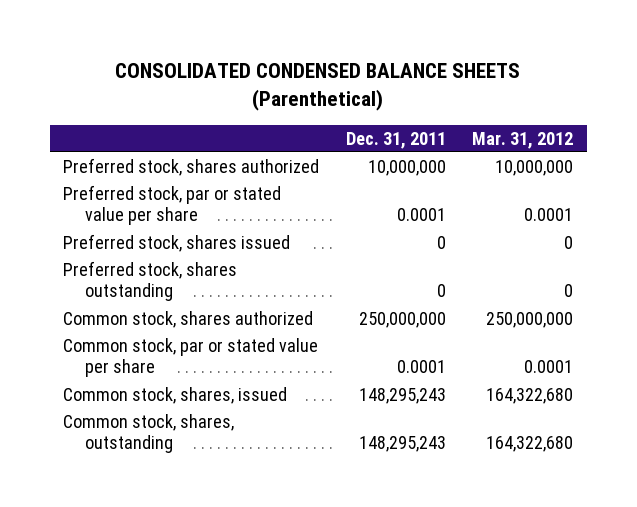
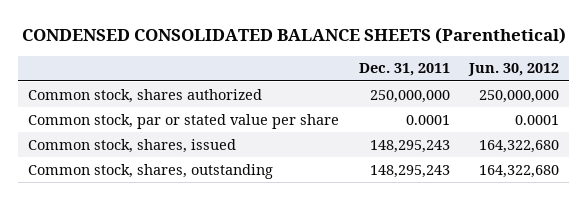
- CONSOLIDATED CONDENSED BALANCE SHEETS (Parenthetical)
+ CONDENSED CONSOLIDATED BALANCE SHEETS (Parenthetical)
- | Dec. 31, 2011 | Mar. 31, 2012
+ | Dec. 31, 2011 | Jun. 30, 2012
- Preferred stock, shares authorized | 10,000,000 | 10,000,000
- Preferred stock, par or stated value per share | 0.0001 | 0.0001
- Preferred stock, shares issued | 0 | 0
- Preferred stock, shares outstanding | 0 | 0

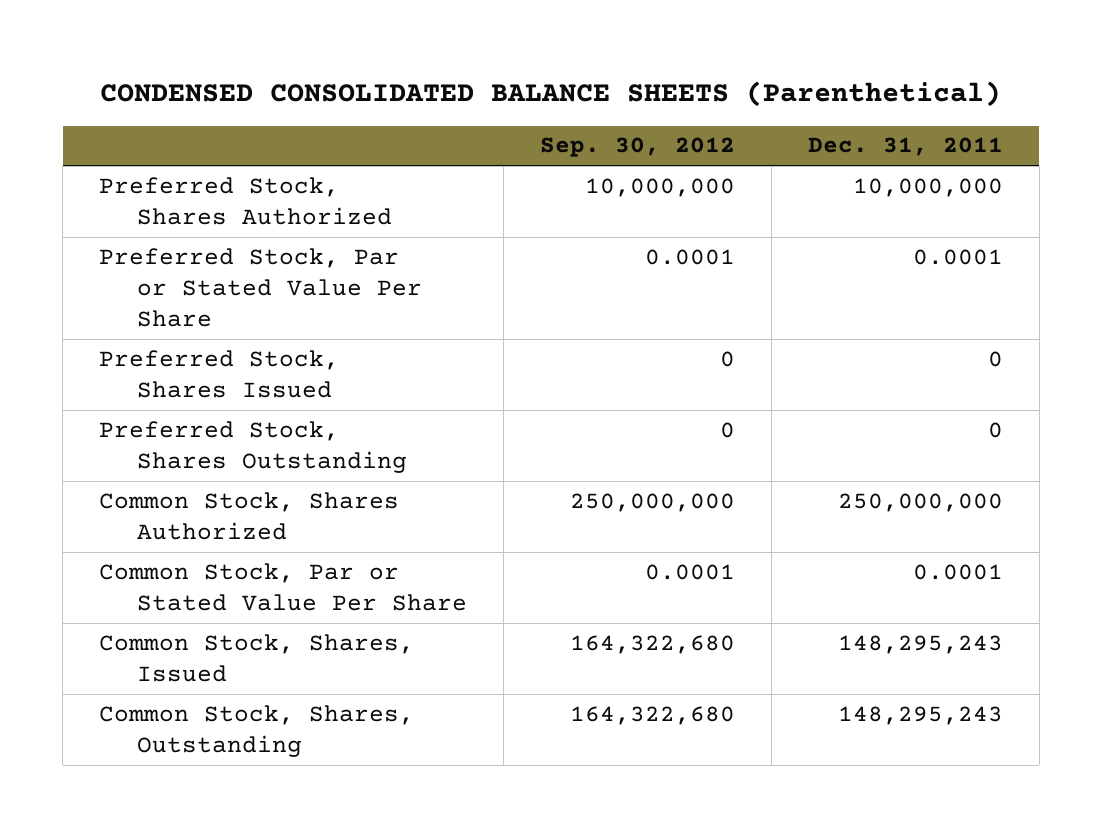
- | Dec. 31, 2011 | Jun. 30, 2012
+ | Sep. 30, 2012 | Dec. 31, 2011
- Common stock, shares authorized | 250,000,000 | 250,000,000
- Common stock, par or stated value per share | 0.0001 | 0.0001
- Common stock, shares, issued | 148,295,243 | 164,322,680
- Common stock, shares, outstanding | 148,295,243 | 164,322,680
+ Preferred Stock, Shares Authorized | 10,000,000 | 10,000,000
+ Preferred Stock, Par or Stated Value Per Share | 0.0001 | 0.0001
+ Preferred Stock, Shares Issued | 0 | 0
+ Preferred Stock, Shares Outstanding | 0 | 0
+ Common Stock, Shares Authorized | 250,000,000 | 250,000,000
+ Common Stock, Par or Stated Value Per Share | 0.0001 | 0.0001
+ Common Stock, Shares, Issued | 164,322,680 | 148,295,243
+ Common Stock, Shares, Outstanding | 164,322,680 | 148,295,243

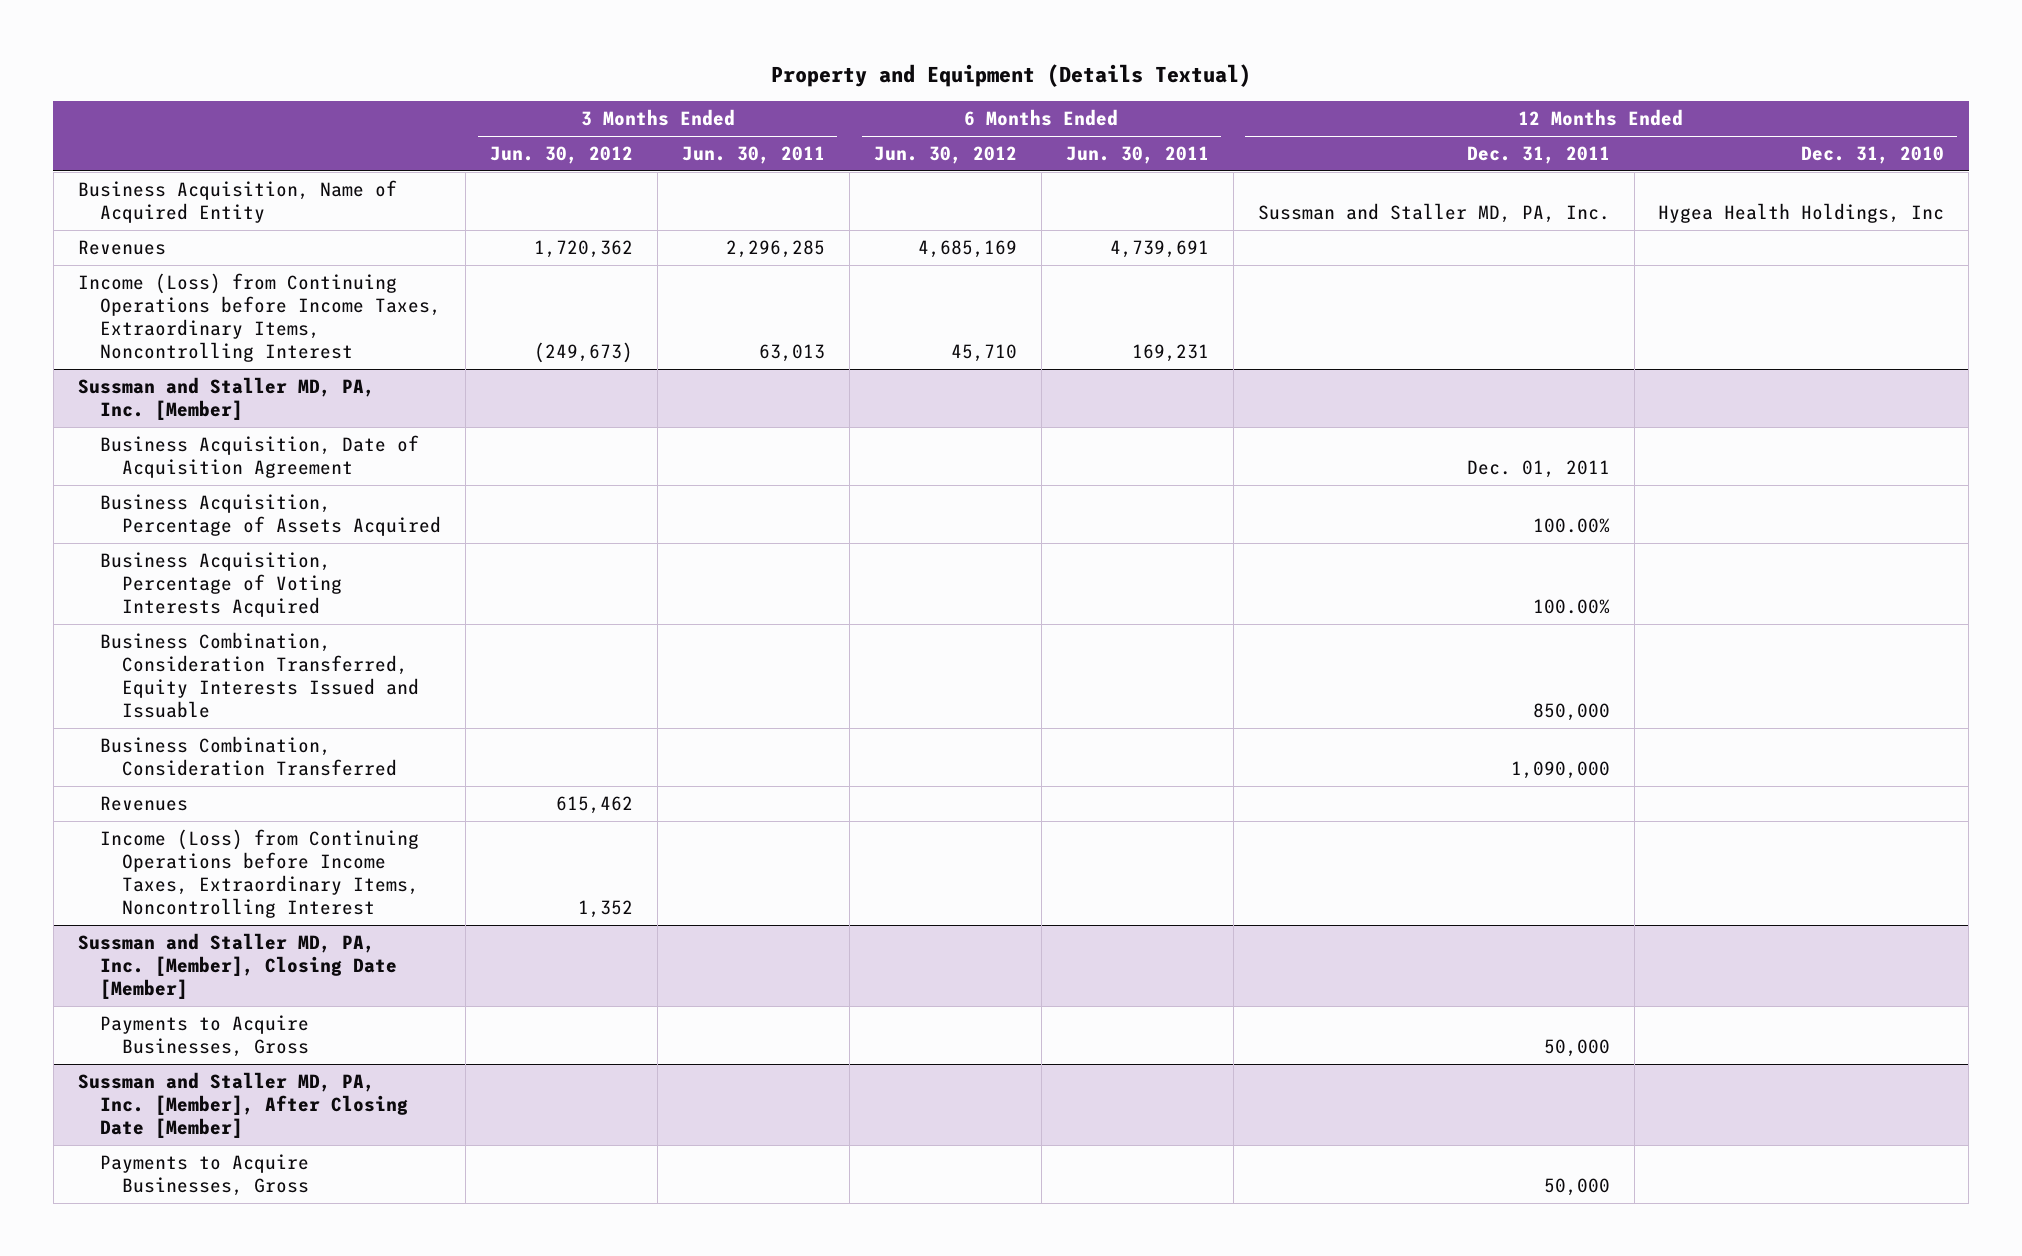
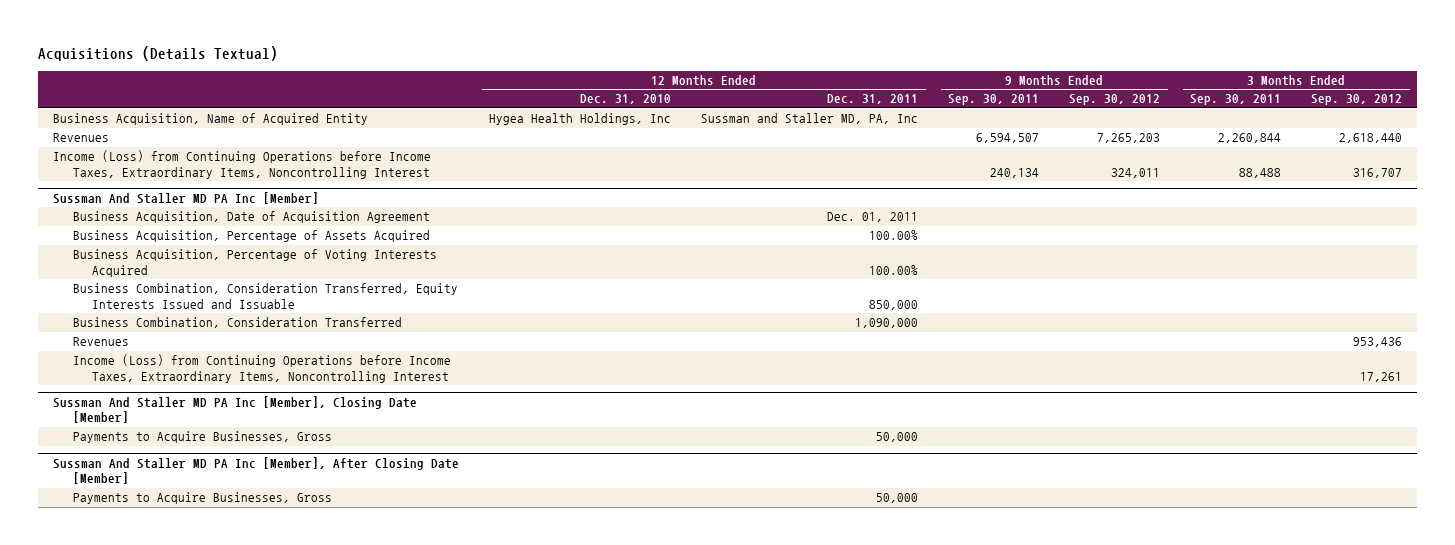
- Property and Equipment (Details Textual)
+ Acquisitions (Details Textual)
- | 3 Months Ended Jun. 30, 2012 | 3 Months Ended Jun. 30, 2011 | 6 Months Ended Jun. 30, 2012 | 6 Months Ended Jun. 30, 2011 | 12 Months Ended Dec. 31, 2011 | 12 Months Ended Dec. 31, 2010
+ | 12 Months Ended Dec. 31, 2010 | 12 Months Ended Dec. 31, 2011 | 9 Months Ended Sep. 30, 2011 | 9 Months Ended Sep. 30, 2012 | 3 Months Ended Sep. 30, 2011 | 3 Months Ended Sep. 30, 2012
- Business Acquisition, Name of Acquired Entity | | | | | Sussman and Staller MD, PA, Inc. | Hygea Health Holdings, Inc
+ Business Acquisition, Name of Acquired Entity | Hygea Health Holdings, Inc | Sussman and Staller MD, PA, Inc | | | |
- Sussman and Staller MD, PA, Inc. [Member]
+ Sussman And Staller MD PA Inc [Member]
- Sussman and Staller MD, PA, Inc. [Member], Closing Date [Member]
+ Sussman And Staller MD PA Inc [Member], Closing Date [Member]
- Sussman and Staller MD, PA, Inc. [Member], After Closing Date [Member]
+ Sussman And Staller MD PA Inc [Member], After Closing Date [Member]

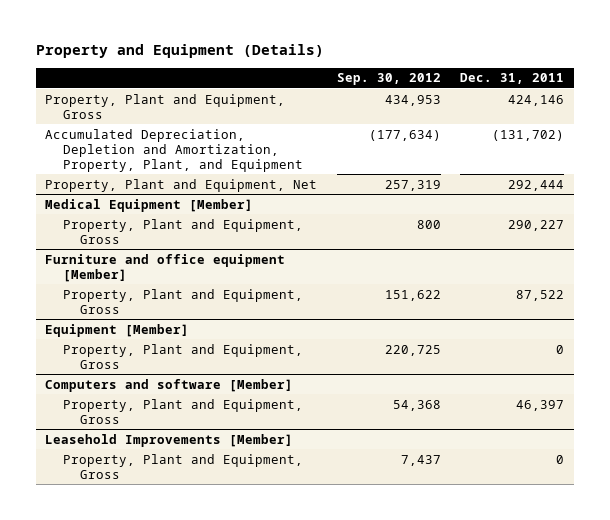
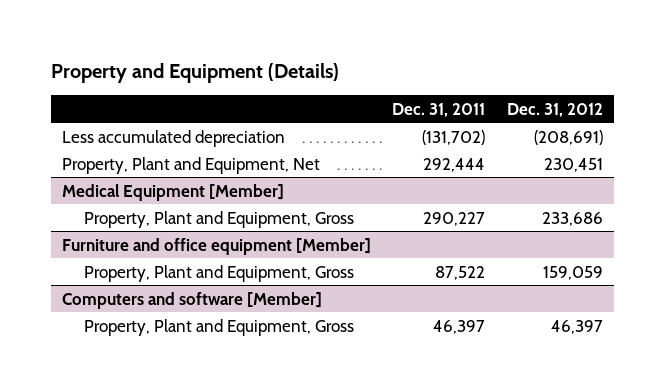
- | Sep. 30, 2012 | Dec. 31, 2011
+ | Dec. 31, 2011 | Dec. 31, 2012
- Property, Plant and Equipment, Gross | 434,953 | 424,146
- Accumulated Depreciation, Depletion and Amortization, Property, Plant, and Equipment | (177,634) | (131,702)
+ Less accumulated depreciation | (131,702) | (208,691)
- Equipment [Member]
- Property, Plant and Equipment, Gross | 220,725 | 0
- Leasehold Improvements [Member]
- Property, Plant and Equipment, Gross | 7,437 | 0

